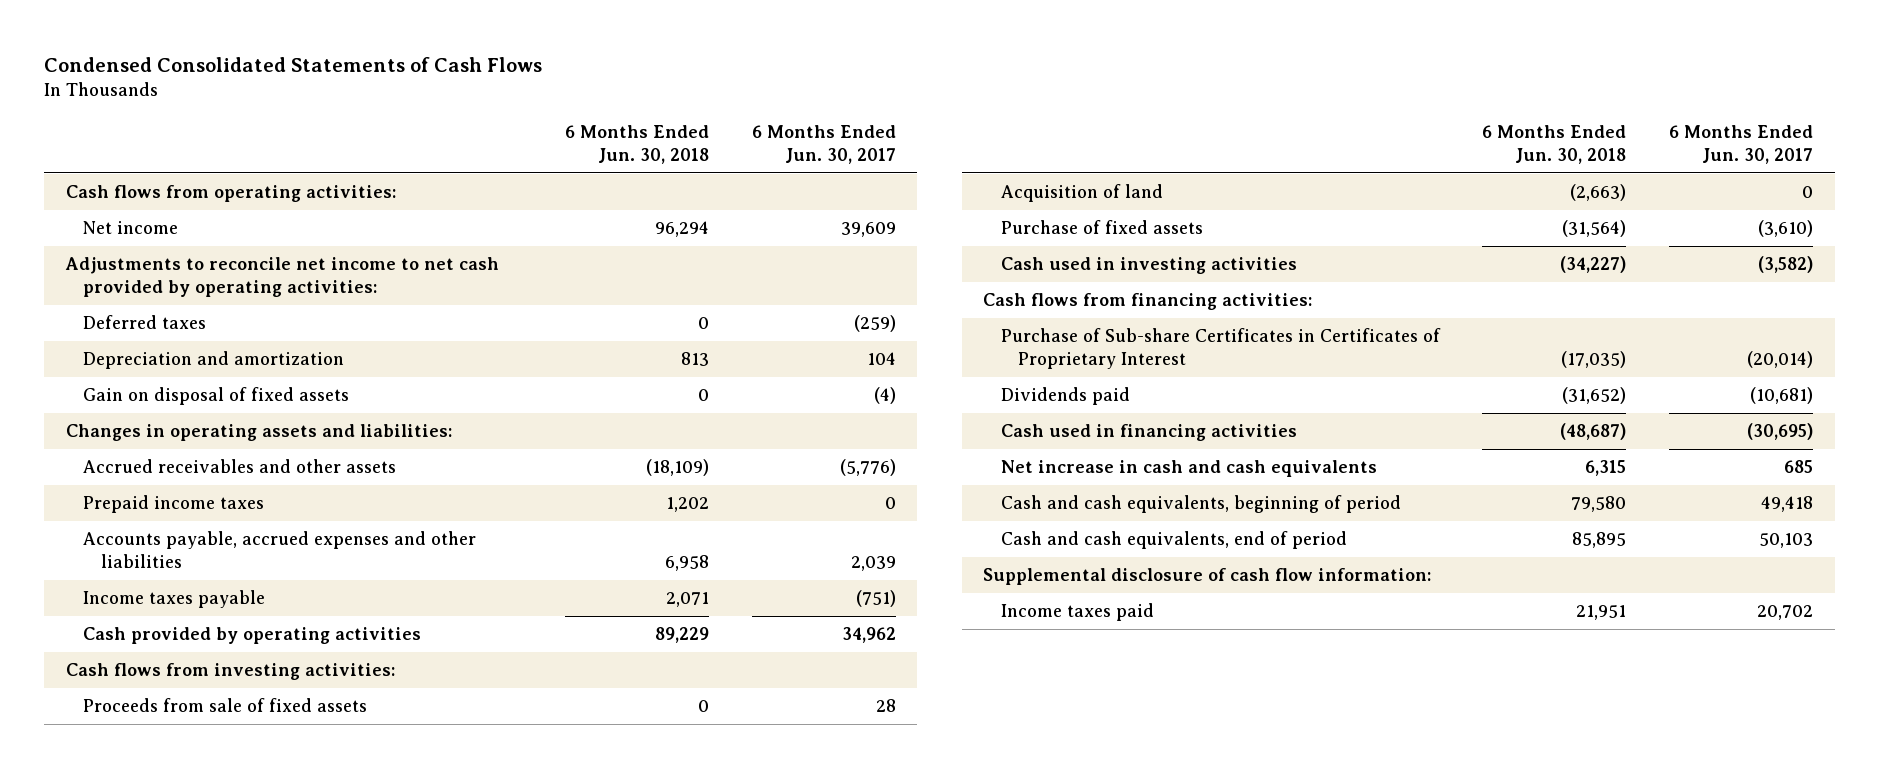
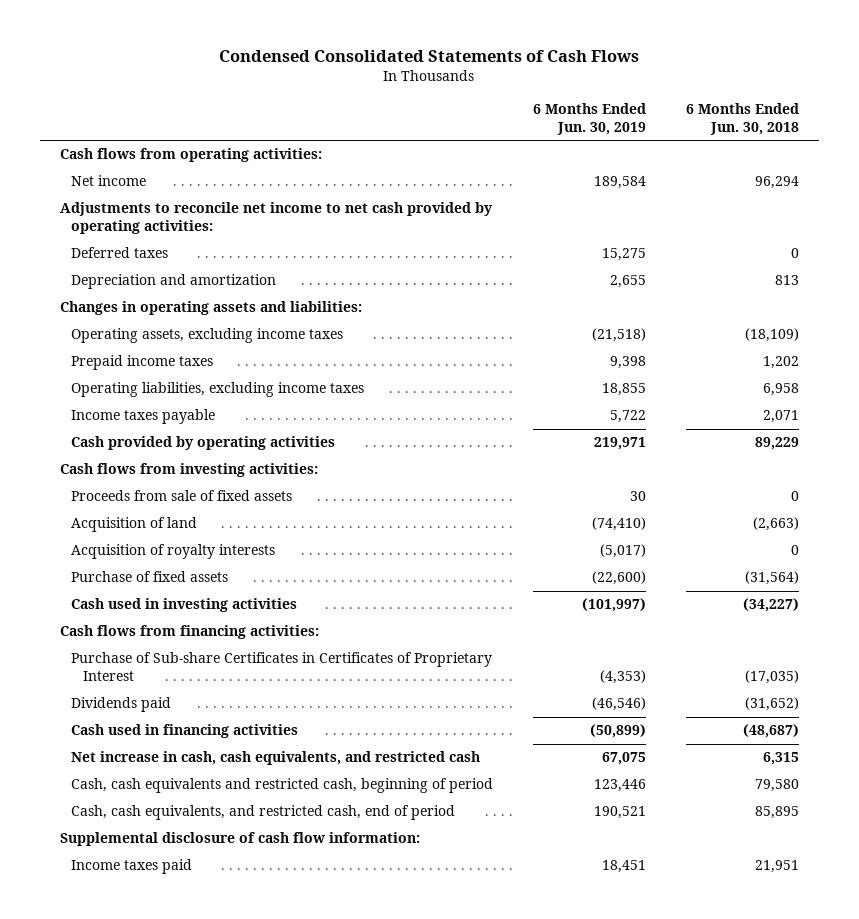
- | 6 Months Ended Jun. 30, 2018 | 6 Months Ended Jun. 30, 2017
+ | 6 Months Ended Jun. 30, 2019 | 6 Months Ended Jun. 30, 2018
- Gain on disposal of fixed assets | 0 | (4)
- Accrued receivables and other assets | (18,109) | (5,776)
+ Operating assets, excluding income taxes | (21,518) | (18,109)
- Accounts payable, accrued expenses and other liabilities | 6,958 | 2,039
+ Operating liabilities, excluding income taxes | 18,855 | 6,958
+ Acquisition of royalty interests | (5,017) | 0
- Net increase in cash and cash equivalents | 6,315 | 685
- Cash and cash equivalents, beginning of period | 79,580 | 49,418
- Cash and cash equivalents, end of period | 85,895 | 50,103
+ Net increase in cash, cash equivalents, and restricted cash | 67,075 | 6,315
+ Cash, cash equivalents and restricted cash, beginning of period | 123,446 | 79,580
+ Cash, cash equivalents, and restricted cash, end of period | 190,521 | 85,895

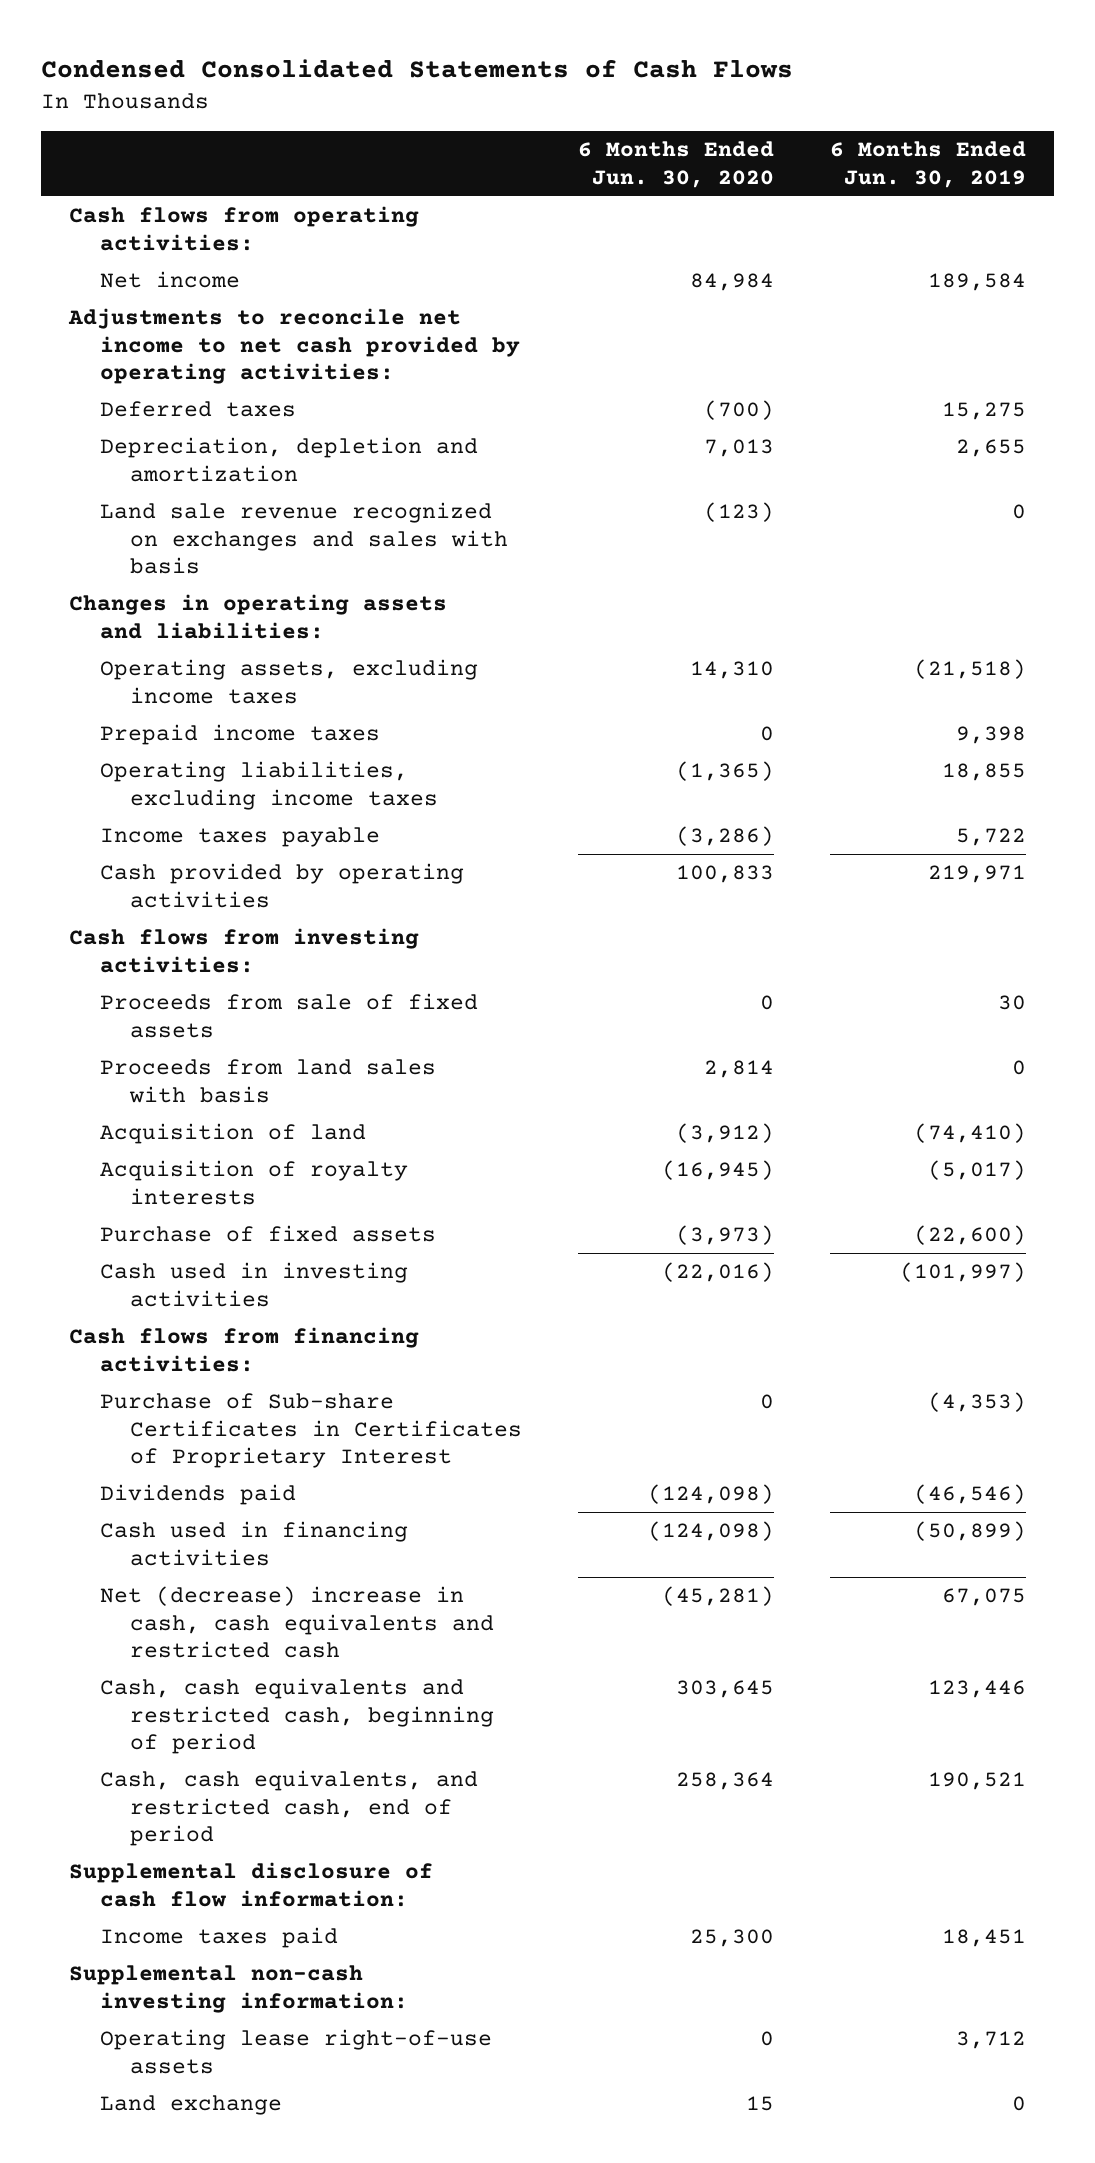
- | 6 Months Ended Jun. 30, 2019 | 6 Months Ended Jun. 30, 2018
+ | 6 Months Ended Jun. 30, 2020 | 6 Months Ended Jun. 30, 2019
- Depreciation and amortization | 2,655 | 813
+ Depreciation, depletion and amortization | 7,013 | 2,655
+ Land sale revenue recognized on exchanges and sales with basis | (123) | 0
+ Proceeds from land sales with basis | 2,814 | 0
- Net increase in cash, cash equivalents, and restricted cash | 67,075 | 6,315
+ Net (decrease) increase in cash, cash equivalents and restricted cash | (45,281) | 67,075
+ Supplemental non-cash investing information:
+ Operating lease right-of-use assets | 0 | 3,712
+ Land exchange | 15 | 0

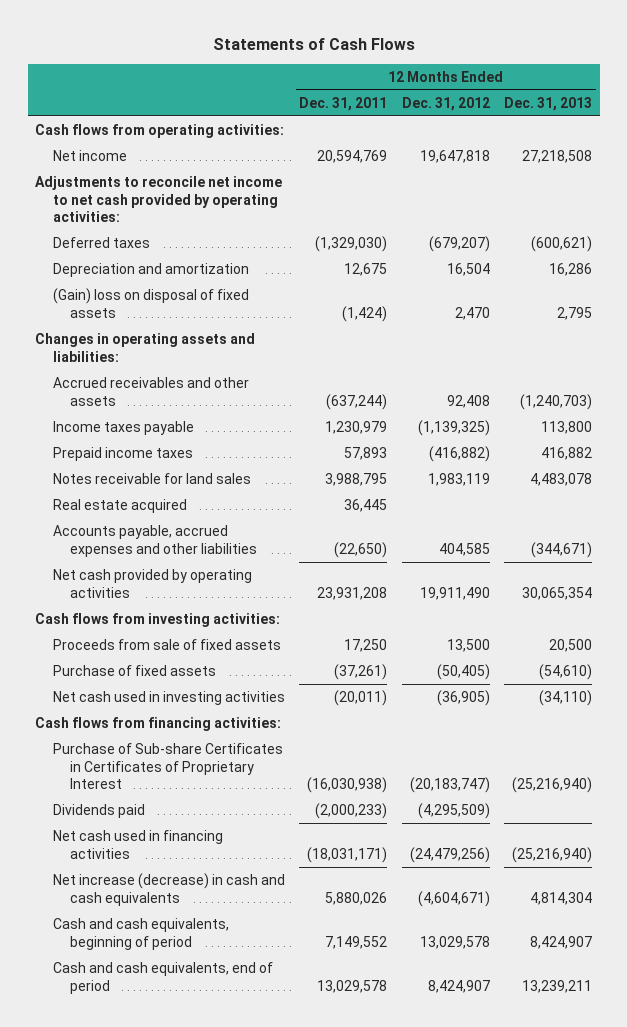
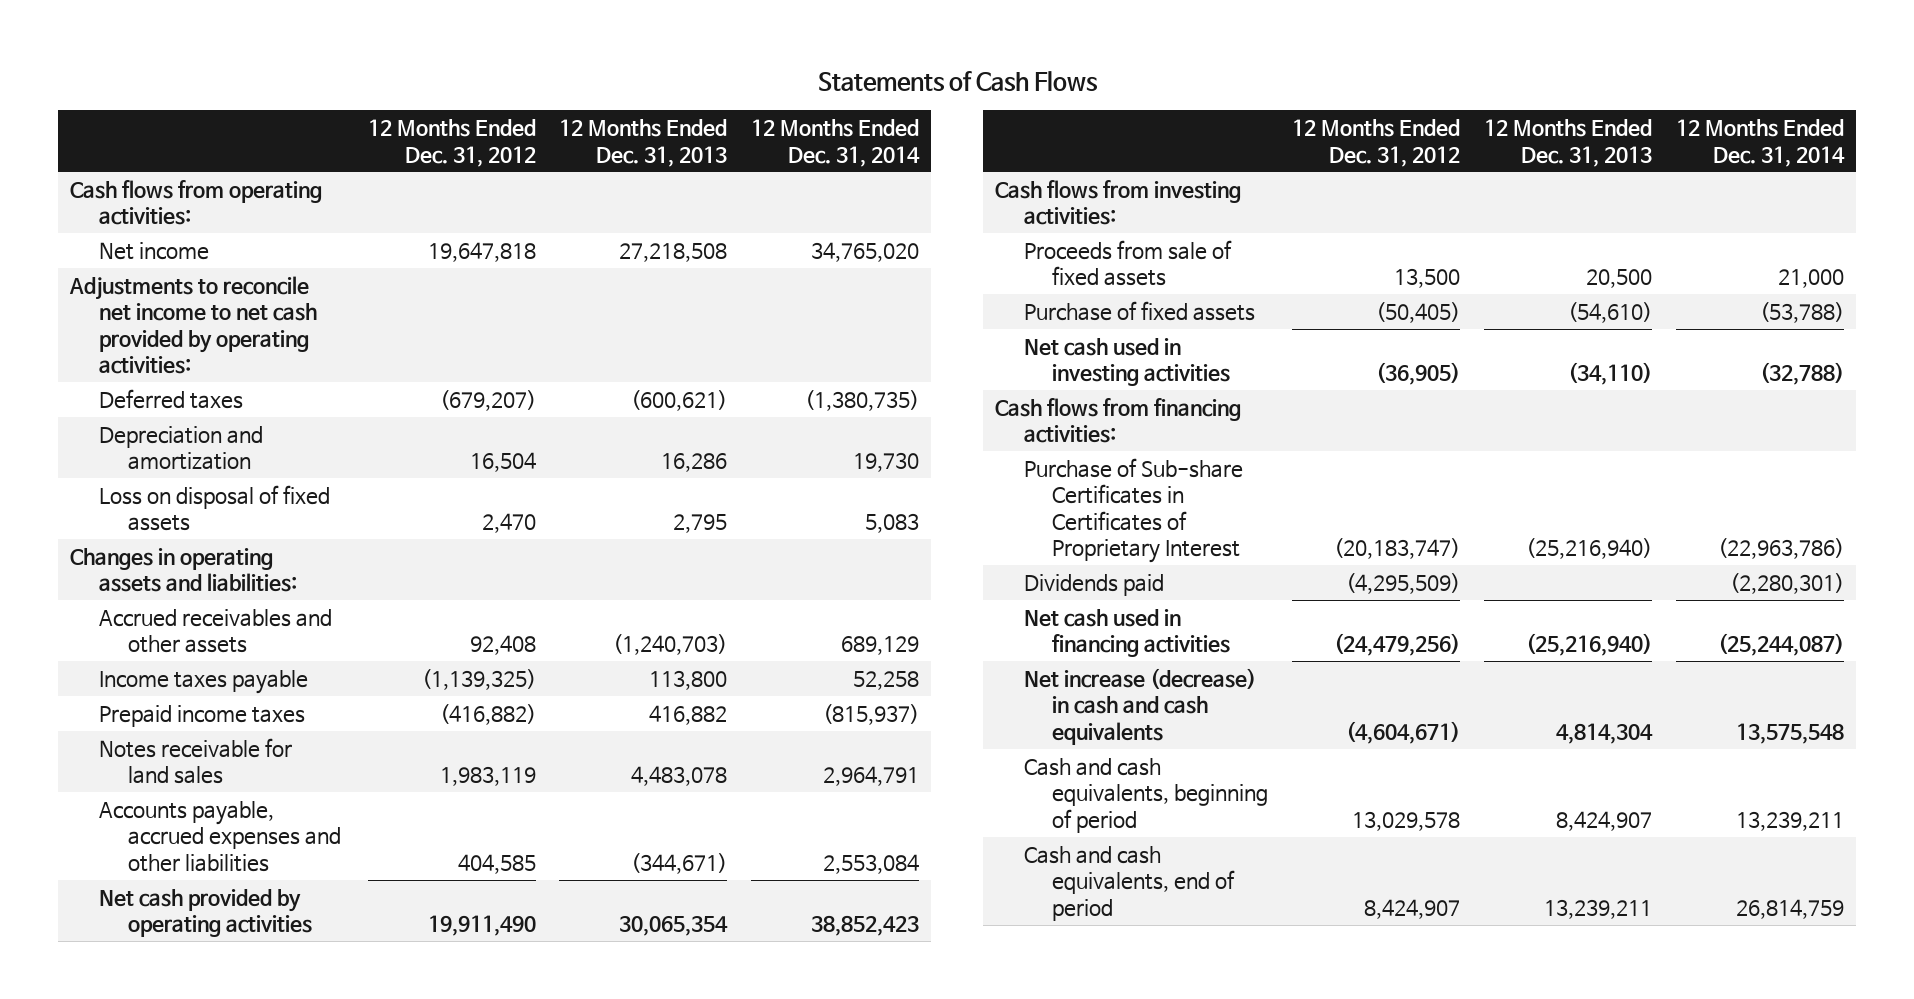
- | 12 Months Ended Dec. 31, 2011 | 12 Months Ended Dec. 31, 2012 | 12 Months Ended Dec. 31, 2013
+ | 12 Months Ended Dec. 31, 2012 | 12 Months Ended Dec. 31, 2013 | 12 Months Ended Dec. 31, 2014
- (Gain) loss on disposal of fixed assets | (1,424) | 2,470 | 2,795
+ Loss on disposal of fixed assets | 2,470 | 2,795 | 5,083
- Real estate acquired | 36,445 | |

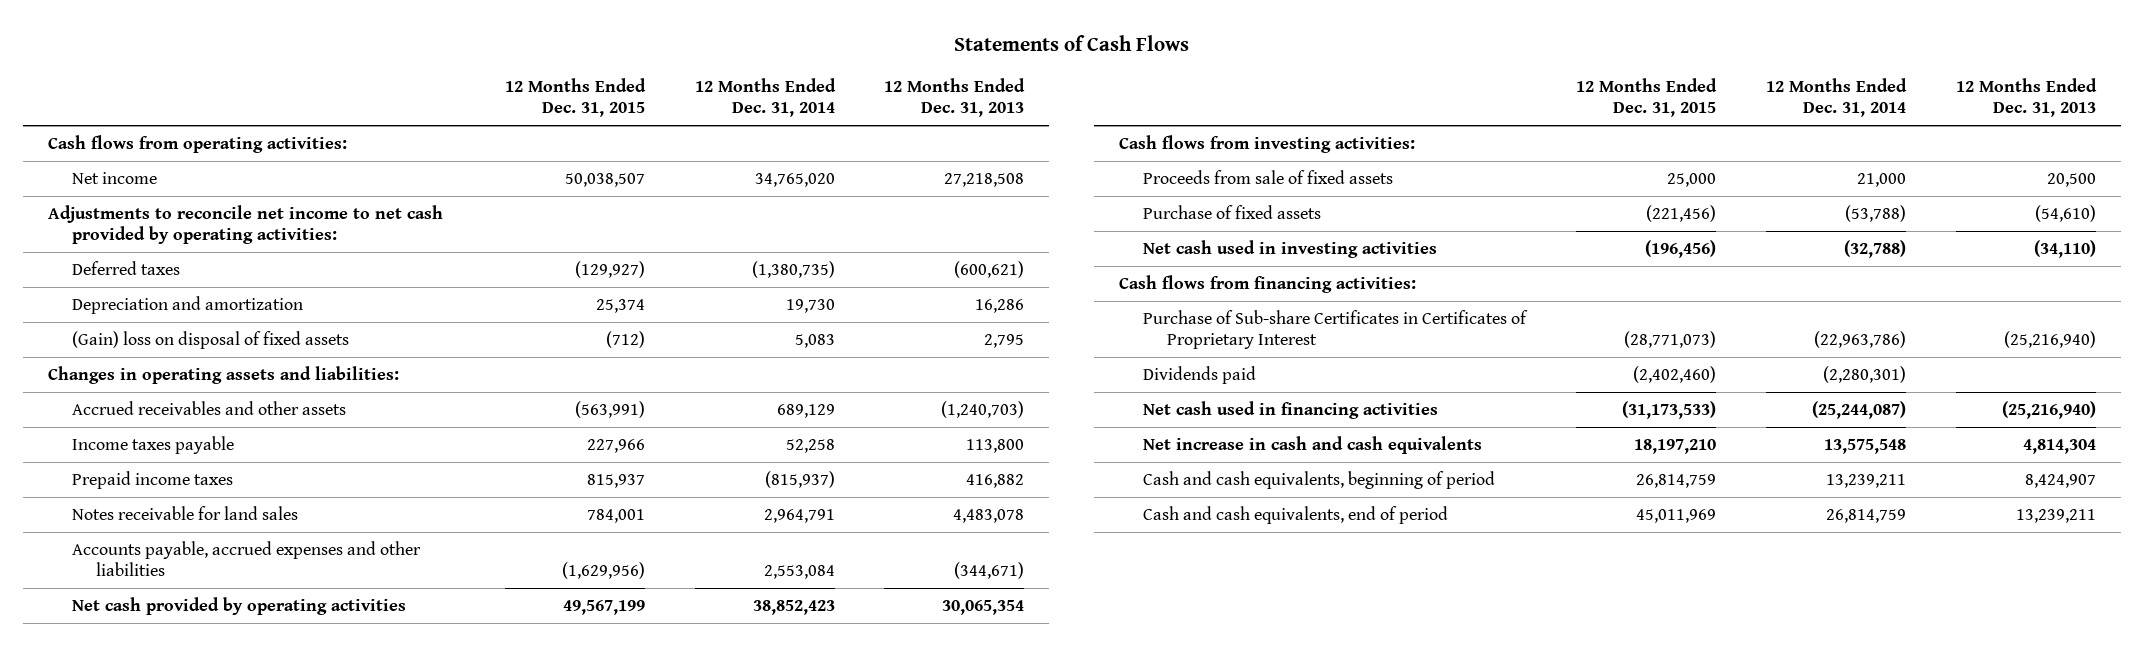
- | 12 Months Ended Dec. 31, 2012 | 12 Months Ended Dec. 31, 2013 | 12 Months Ended Dec. 31, 2014
+ | 12 Months Ended Dec. 31, 2015 | 12 Months Ended Dec. 31, 2014 | 12 Months Ended Dec. 31, 2013
- Loss on disposal of fixed assets | 2,470 | 2,795 | 5,083
+ (Gain) loss on disposal of fixed assets | (712) | 5,083 | 2,795
- Net increase (decrease) in cash and cash equivalents | (4,604,671) | 4,814,304 | 13,575,548
+ Net increase in cash and cash equivalents | 18,197,210 | 13,575,548 | 4,814,304

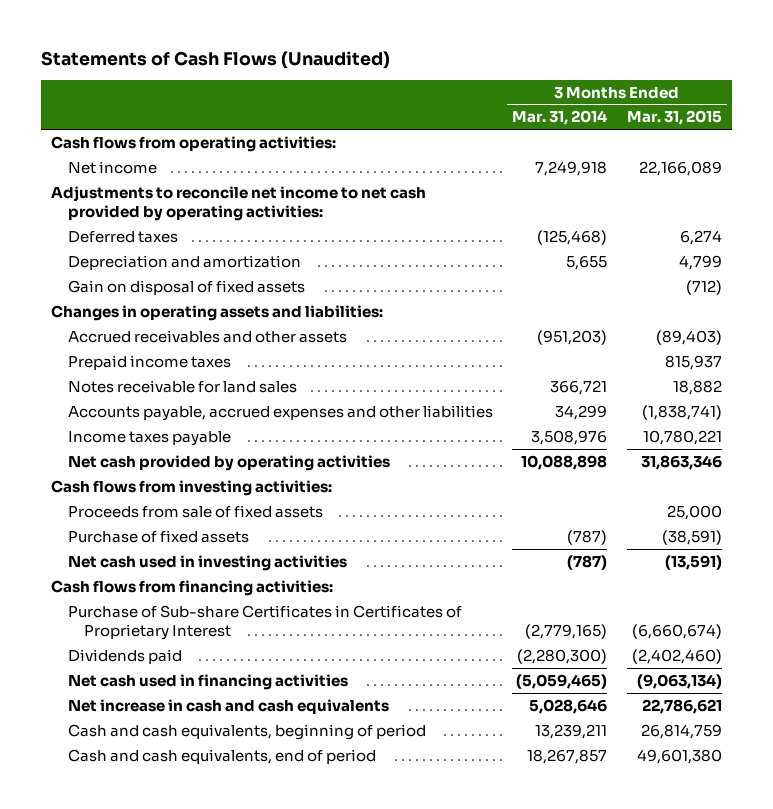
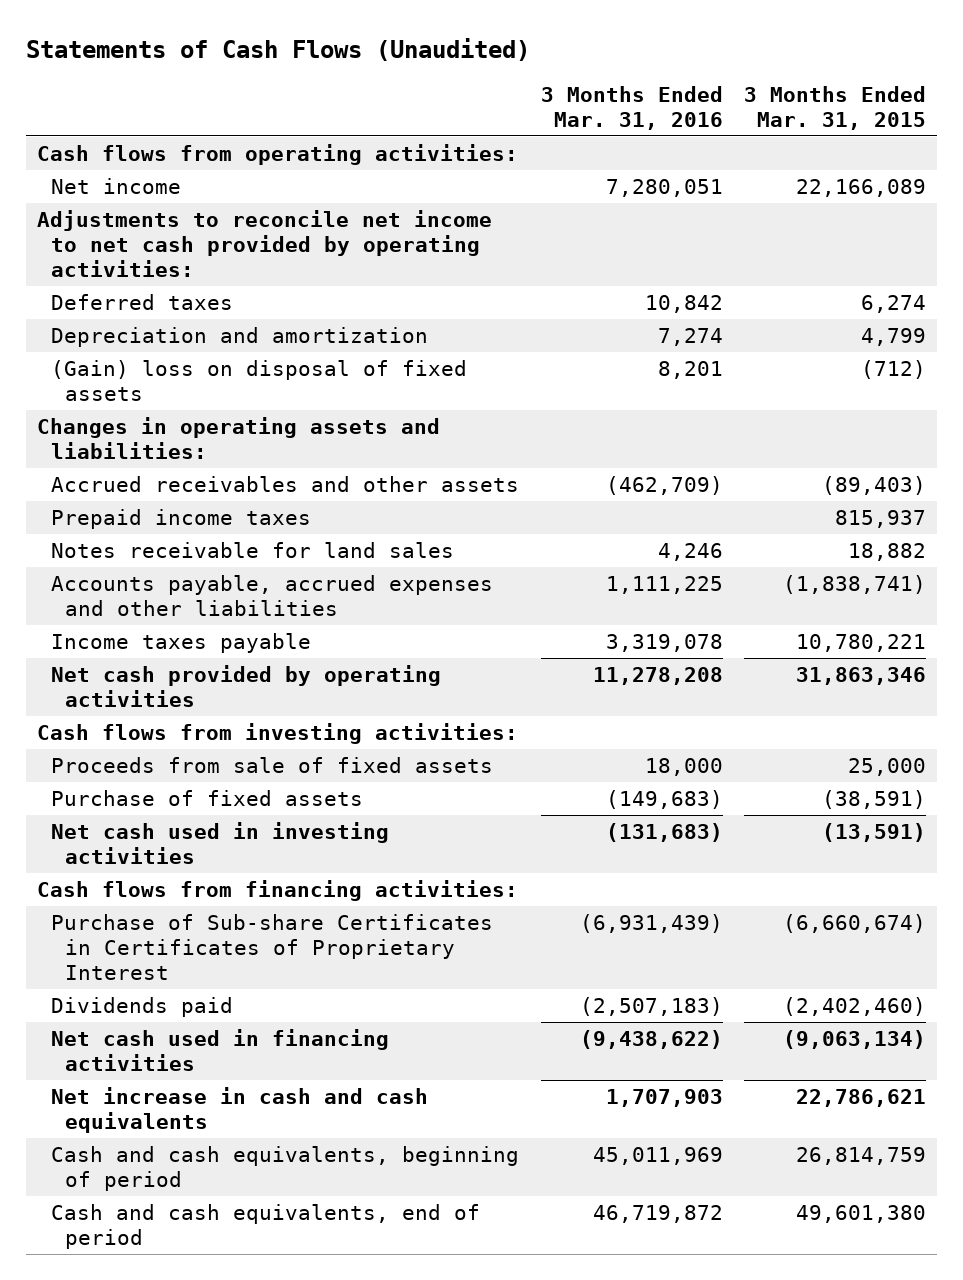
- | 3 Months Ended Mar. 31, 2014 | 3 Months Ended Mar. 31, 2015
+ | 3 Months Ended Mar. 31, 2016 | 3 Months Ended Mar. 31, 2015
- Gain on disposal of fixed assets | | (712)
+ (Gain) loss on disposal of fixed assets | 8,201 | (712)

